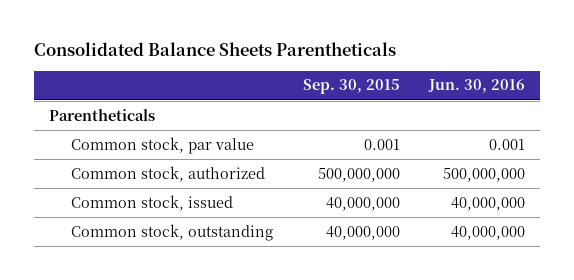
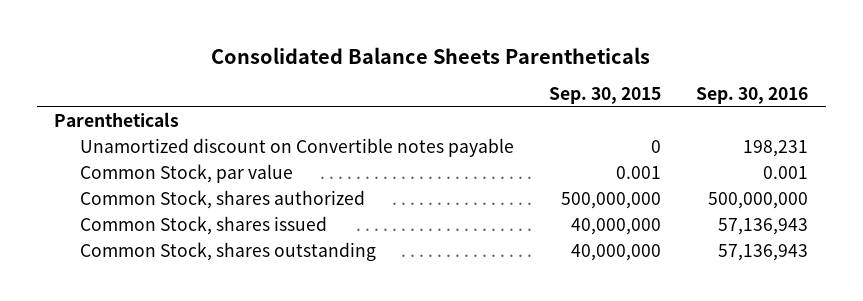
- | Sep. 30, 2015 | Jun. 30, 2016
+ | Sep. 30, 2015 | Sep. 30, 2016
- Common stock, par value | 0.001 | 0.001
- Common stock, authorized | 500,000,000 | 500,000,000
- Common stock, issued | 40,000,000 | 40,000,000
- Common stock, outstanding | 40,000,000 | 40,000,000
+ Unamortized discount on Convertible notes payable | 0 | 198,231
+ Common Stock, par value | 0.001 | 0.001
+ Common Stock, shares authorized | 500,000,000 | 500,000,000
+ Common Stock, shares issued | 40,000,000 | 57,136,943
+ Common Stock, shares outstanding | 40,000,000 | 57,136,943

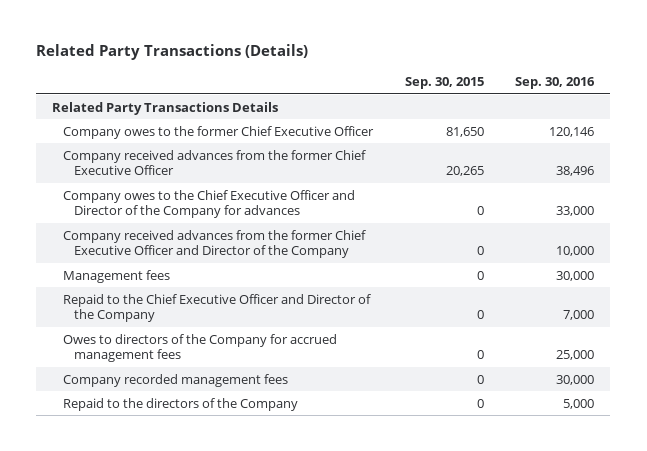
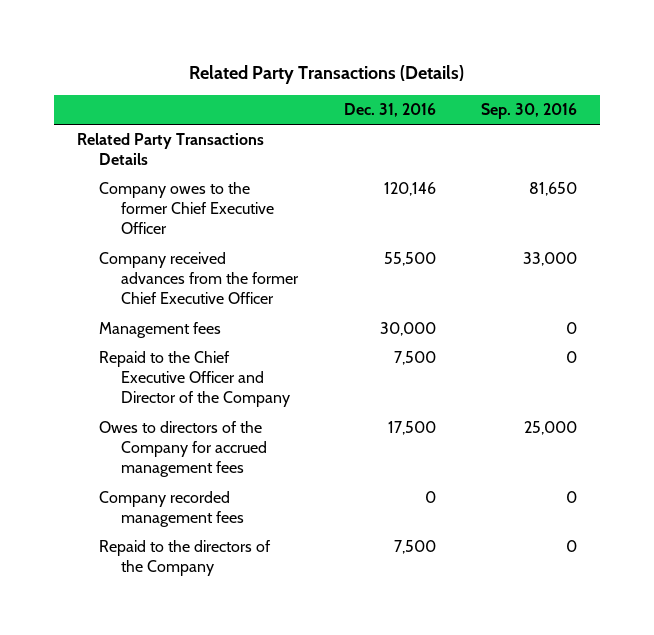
- | Sep. 30, 2015 | Sep. 30, 2016
+ | Dec. 31, 2016 | Sep. 30, 2016
- Company owes to the former Chief Executive Officer | 81,650 | 120,146
- Company received advances from the former Chief Executive Officer | 20,265 | 38,496
- Company owes to the Chief Executive Officer and Director of the Company for advances | 0 | 33,000
- Company received advances from the former Chief Executive Officer and Director of the Company | 0 | 10,000
- Management fees | 0 | 30,000
- Repaid to the Chief Executive Officer and Director of the Company | 0 | 7,000
+ Company owes to the former Chief Executive Officer | 120,146 | 81,650
+ Company received advances from the former Chief Executive Officer | 55,500 | 33,000
+ Management fees | 30,000 | 0
+ Repaid to the Chief Executive Officer and Director of the Company | 7,500 | 0
- Company recorded management fees | 0 | 30,000
- Repaid to the directors of the Company | 0 | 5,000
+ Company recorded management fees | 0 | 0
+ Repaid to the directors of the Company | 7,500 | 0

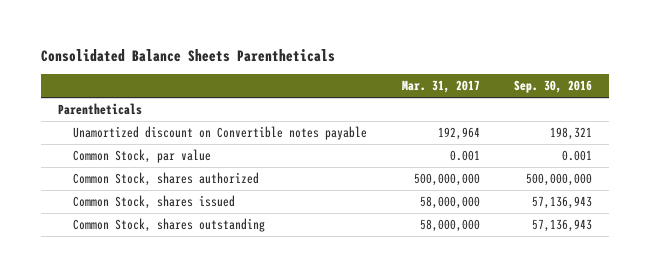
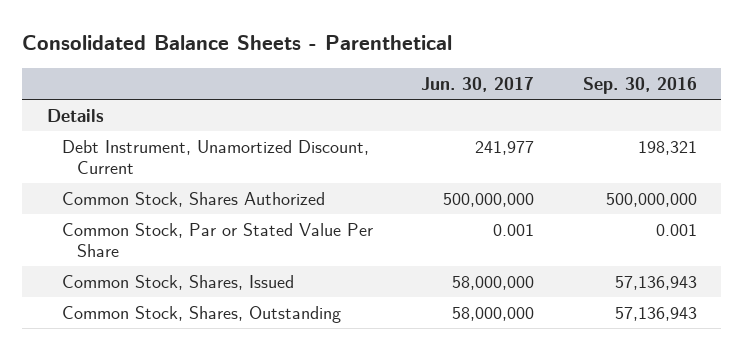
- Consolidated Balance Sheets Parentheticals
+ Consolidated Balance Sheets - Parenthetical
- | Mar. 31, 2017 | Sep. 30, 2016
+ | Jun. 30, 2017 | Sep. 30, 2016
- Parentheticals
- Unamortized discount on Convertible notes payable | 192,964 | 198,321
- Common Stock, par value | 0.001 | 0.001
- Common Stock, shares authorized | 500,000,000 | 500,000,000
- Common Stock, shares issued | 58,000,000 | 57,136,943
- Common Stock, shares outstanding | 58,000,000 | 57,136,943
+ Details
+ Debt Instrument, Unamortized Discount, Current | 241,977 | 198,321
+ Common Stock, Shares Authorized | 500,000,000 | 500,000,000
+ Common Stock, Par or Stated Value Per Share | 0.001 | 0.001
+ Common Stock, Shares, Issued | 58,000,000 | 57,136,943
+ Common Stock, Shares, Outstanding | 58,000,000 | 57,136,943

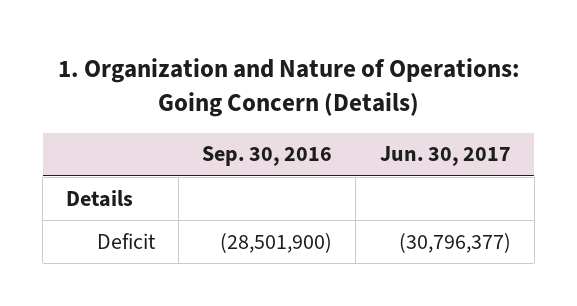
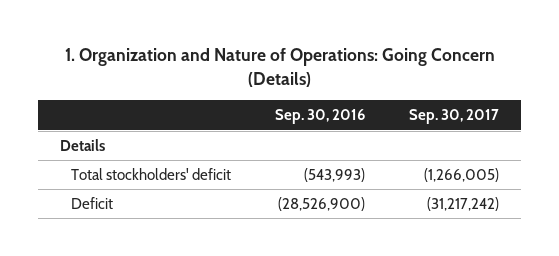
- | Sep. 30, 2016 | Jun. 30, 2017
+ | Sep. 30, 2016 | Sep. 30, 2017
- Deficit | (28,501,900) | (30,796,377)
+ Total stockholders' deficit | (543,993) | (1,266,005)
+ Deficit | (28,526,900) | (31,217,242)

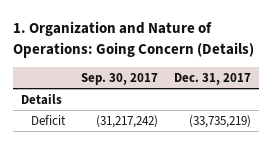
- | Sep. 30, 2016 | Sep. 30, 2017
+ | Sep. 30, 2017 | Dec. 31, 2017
- Total stockholders' deficit | (543,993) | (1,266,005)

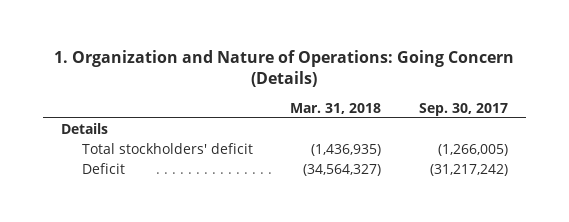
- | Sep. 30, 2017 | Dec. 31, 2017
+ | Mar. 31, 2018 | Sep. 30, 2017
+ Total stockholders' deficit | (1,436,935) | (1,266,005)

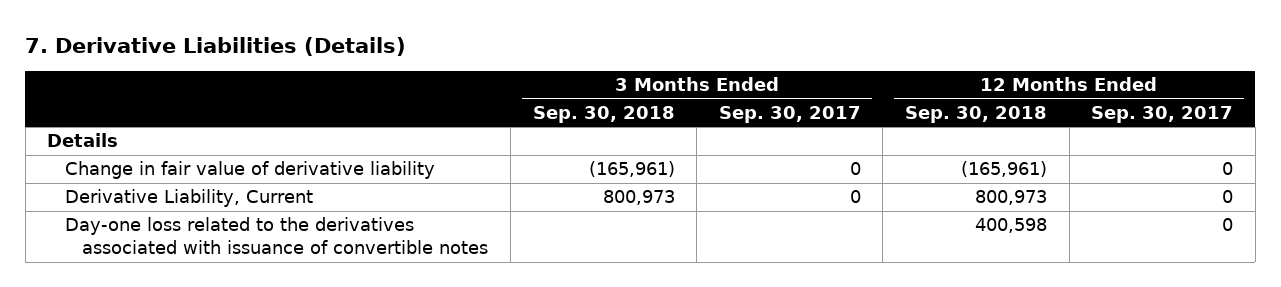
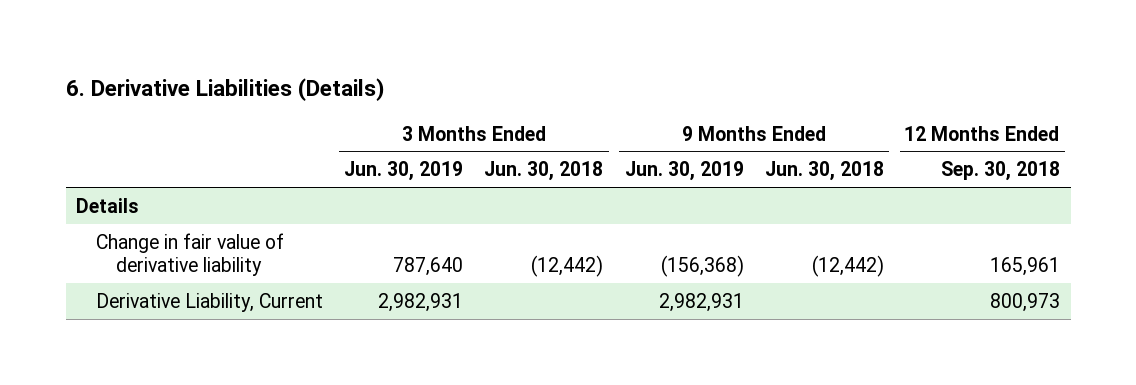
- 7. Derivative Liabilities (Details)
+ 6. Derivative Liabilities (Details)
- | 3 Months Ended Sep. 30, 2018 | 3 Months Ended Sep. 30, 2017 | 12 Months Ended Sep. 30, 2018 | 12 Months Ended Sep. 30, 2017
+ | 3 Months Ended Jun. 30, 2019 | 3 Months Ended Jun. 30, 2018 | 9 Months Ended Jun. 30, 2019 | 9 Months Ended Jun. 30, 2018 | 12 Months Ended Sep. 30, 2018
- Change in fair value of derivative liability | (165,961) | 0 | (165,961) | 0
+ Change in fair value of derivative liability | 787,640 | (12,442) | (156,368) | (12,442) | 165,961
- Day-one loss related to the derivatives associated with issuance of convertible notes | | | 400,598 | 0

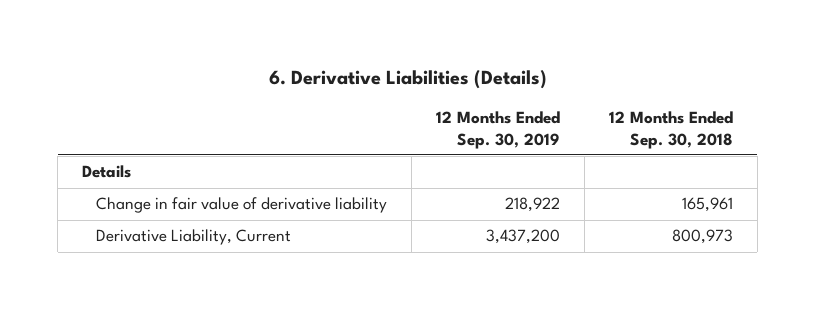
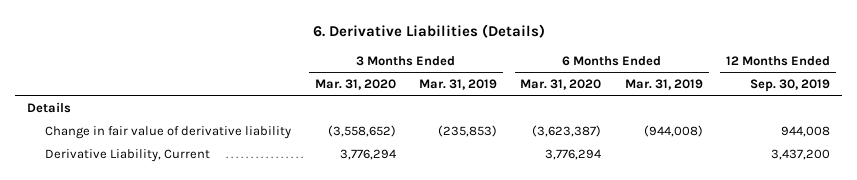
- | 12 Months Ended Sep. 30, 2019 | 12 Months Ended Sep. 30, 2018
+ | 3 Months Ended Mar. 31, 2020 | 3 Months Ended Mar. 31, 2019 | 6 Months Ended Mar. 31, 2020 | 6 Months Ended Mar. 31, 2019 | 12 Months Ended Sep. 30, 2019
- Change in fair value of derivative liability | 218,922 | 165,961
+ Change in fair value of derivative liability | (3,558,652) | (235,853) | (3,623,387) | (944,008) | 944,008

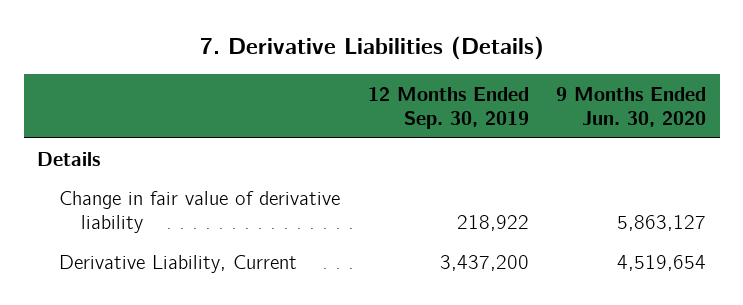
- 6. Derivative Liabilities (Details)
+ 7. Derivative Liabilities (Details)
- | 3 Months Ended Mar. 31, 2020 | 3 Months Ended Mar. 31, 2019 | 6 Months Ended Mar. 31, 2020 | 6 Months Ended Mar. 31, 2019 | 12 Months Ended Sep. 30, 2019
+ | 12 Months Ended Sep. 30, 2019 | 9 Months Ended Jun. 30, 2020
- Change in fair value of derivative liability | (3,558,652) | (235,853) | (3,623,387) | (944,008) | 944,008
+ Change in fair value of derivative liability | 218,922 | 5,863,127

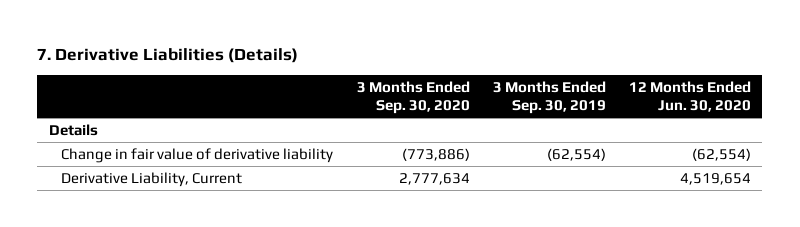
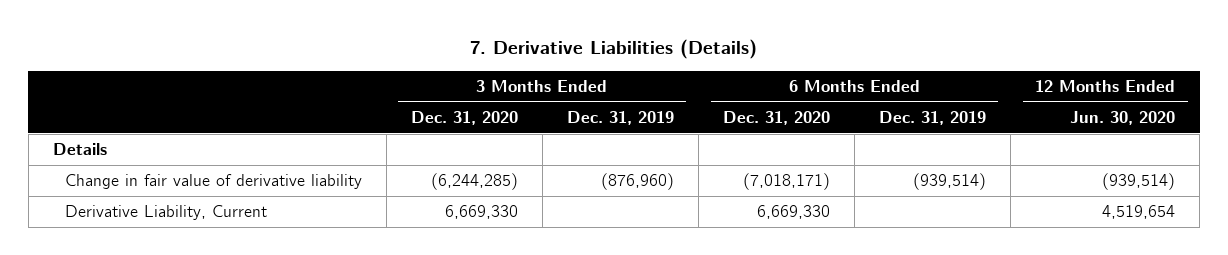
- | 3 Months Ended Sep. 30, 2020 | 3 Months Ended Sep. 30, 2019 | 12 Months Ended Jun. 30, 2020
+ | 3 Months Ended Dec. 31, 2020 | 3 Months Ended Dec. 31, 2019 | 6 Months Ended Dec. 31, 2020 | 6 Months Ended Dec. 31, 2019 | 12 Months Ended Jun. 30, 2020
- Change in fair value of derivative liability | (773,886) | (62,554) | (62,554)
+ Change in fair value of derivative liability | (6,244,285) | (876,960) | (7,018,171) | (939,514) | (939,514)

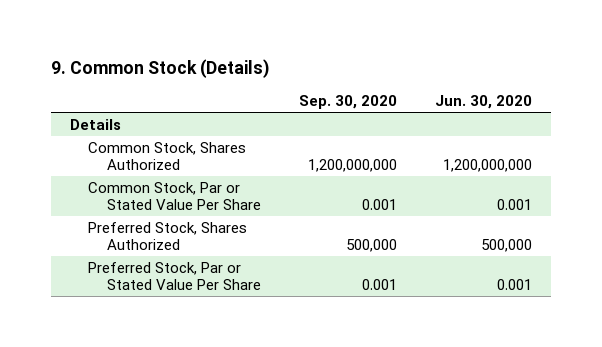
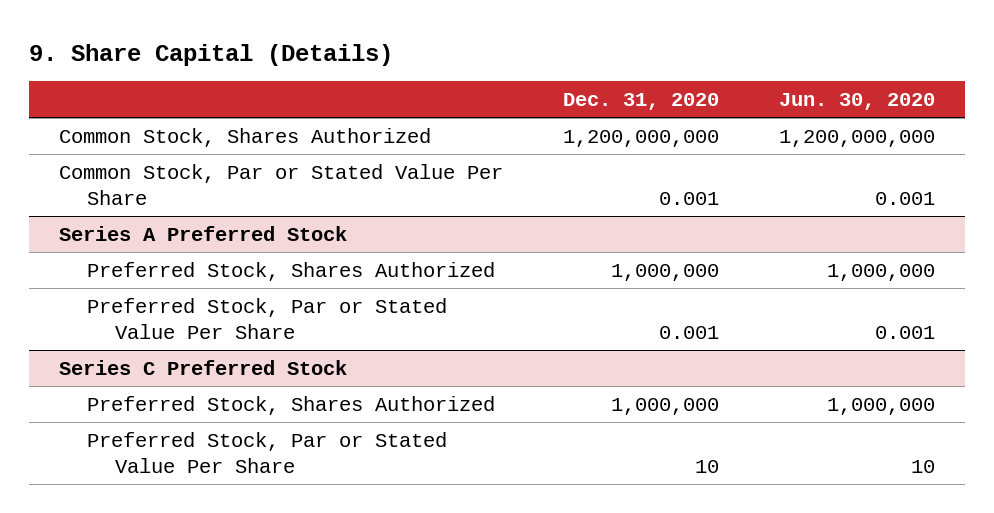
- 9. Common Stock (Details)
+ 9. Share Capital (Details)
- | Sep. 30, 2020 | Jun. 30, 2020
+ | Dec. 31, 2020 | Jun. 30, 2020
- Details
- Preferred Stock, Shares Authorized | 500,000 | 500,000
+ Series A Preferred Stock
+ Preferred Stock, Shares Authorized | 1,000,000 | 1,000,000
+ Series C Preferred Stock
+ Preferred Stock, Shares Authorized | 1,000,000 | 1,000,000
+ Preferred Stock, Par or Stated Value Per Share | 10 | 10

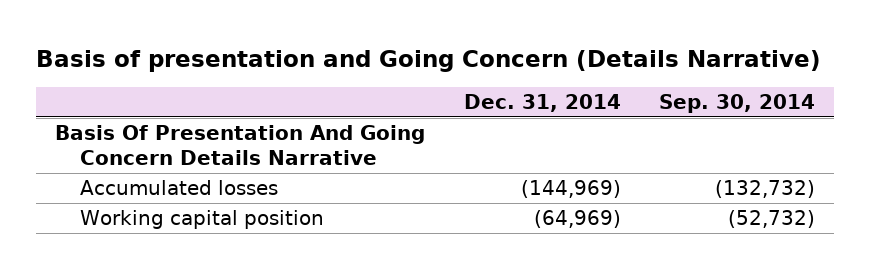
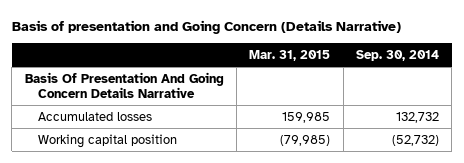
- | Dec. 31, 2014 | Sep. 30, 2014
+ | Mar. 31, 2015 | Sep. 30, 2014
- Accumulated losses | (144,969) | (132,732)
+ Accumulated losses | 159,985 | 132,732

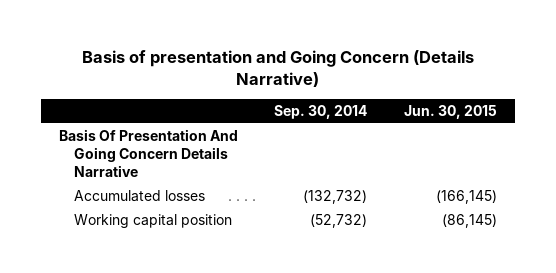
- | Mar. 31, 2015 | Sep. 30, 2014
+ | Sep. 30, 2014 | Jun. 30, 2015
- Accumulated losses | 159,985 | 132,732
+ Accumulated losses | (132,732) | (166,145)

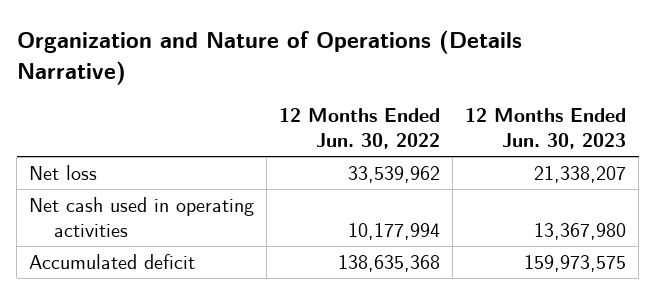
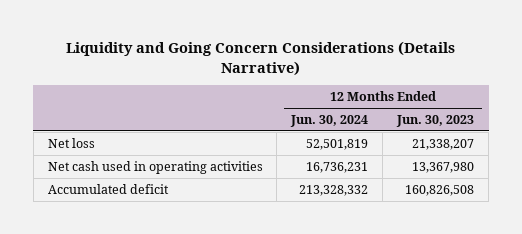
- Organization and Nature of Operations (Details Narrative)
+ Liquidity and Going Concern Considerations (Details Narrative)
- | 12 Months Ended Jun. 30, 2022 | 12 Months Ended Jun. 30, 2023
+ | 12 Months Ended Jun. 30, 2024 | 12 Months Ended Jun. 30, 2023
- Accumulated deficit | 138,635,368 | 159,973,575
+ Accumulated deficit | 213,328,332 | 160,826,508

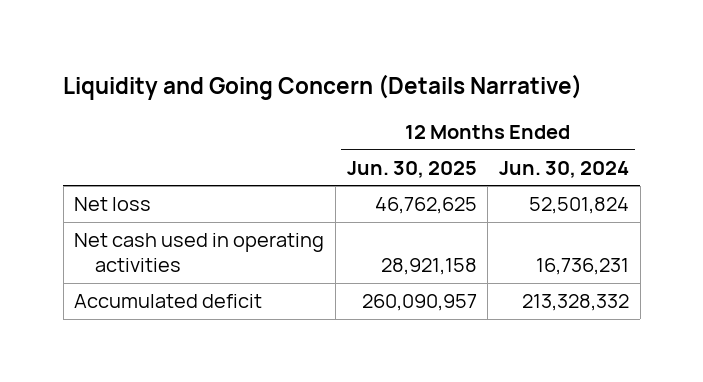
- Liquidity and Going Concern Considerations (Details Narrative)
+ Liquidity and Going Concern (Details Narrative)
- | 12 Months Ended Jun. 30, 2024 | 12 Months Ended Jun. 30, 2023
+ | 12 Months Ended Jun. 30, 2025 | 12 Months Ended Jun. 30, 2024
- Net loss | 52,501,819 | 21,338,207
+ Net loss | 46,762,625 | 52,501,824

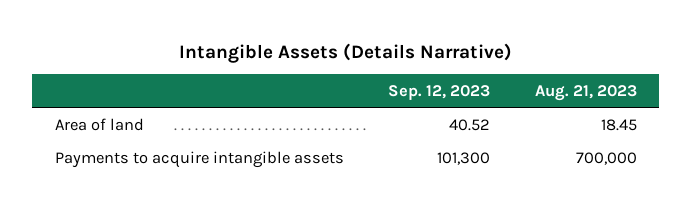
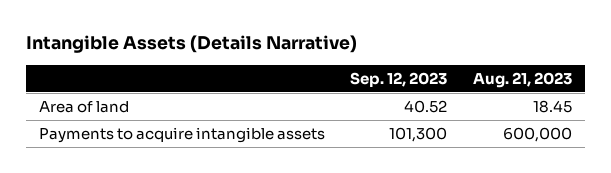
- Payments to acquire intangible assets | 101,300 | 700,000
+ Payments to acquire intangible assets | 101,300 | 600,000

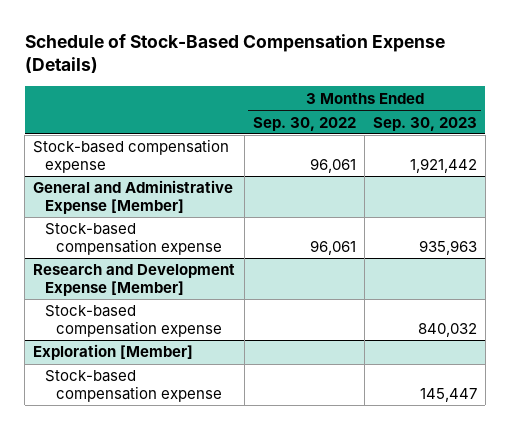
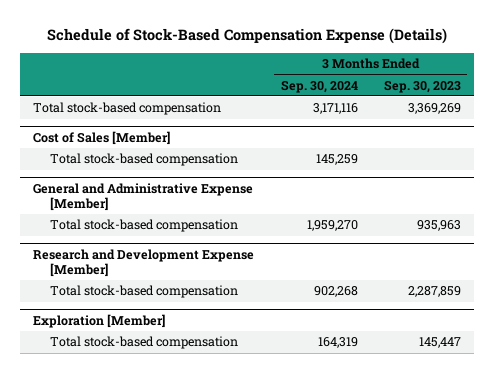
- | 3 Months Ended Sep. 30, 2022 | 3 Months Ended Sep. 30, 2023
+ | 3 Months Ended Sep. 30, 2024 | 3 Months Ended Sep. 30, 2023
- Stock-based compensation expense | 96,061 | 1,921,442
+ Total stock-based compensation | 3,171,116 | 3,369,269
+ Cost of Sales [Member]
+ Total stock-based compensation | 145,259 |
@ General and Administrative Expense [Member]
- Stock-based compensation expense | 96,061 | 935,963
+ Total stock-based compensation | 1,959,270 | 935,963
@ Research and Development Expense [Member]
- Stock-based compensation expense | | 840,032
+ Total stock-based compensation | 902,268 | 2,287,859
@ Exploration [Member]
- Stock-based compensation expense | | 145,447
+ Total stock-based compensation | 164,319 | 145,447

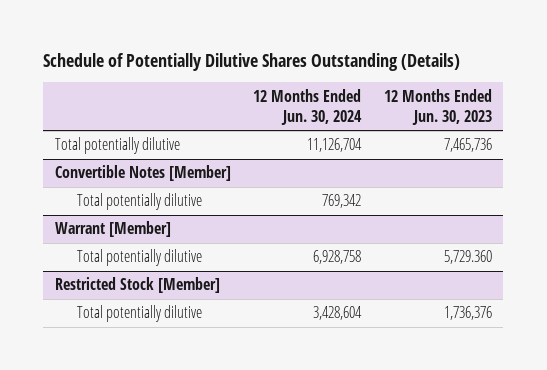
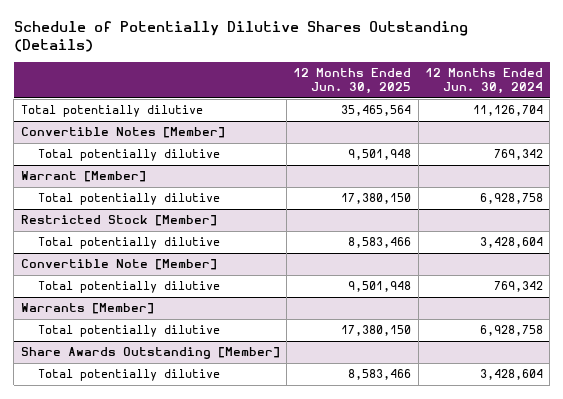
- | 12 Months Ended Jun. 30, 2024 | 12 Months Ended Jun. 30, 2023
+ | 12 Months Ended Jun. 30, 2025 | 12 Months Ended Jun. 30, 2024
+ Convertible Note [Member]
+ Total potentially dilutive | 9,501,948 | 769,342
+ Warrants [Member]
+ Total potentially dilutive | 17,380,150 | 6,928,758
+ Share Awards Outstanding [Member]
+ Total potentially dilutive | 8,583,466 | 3,428,604

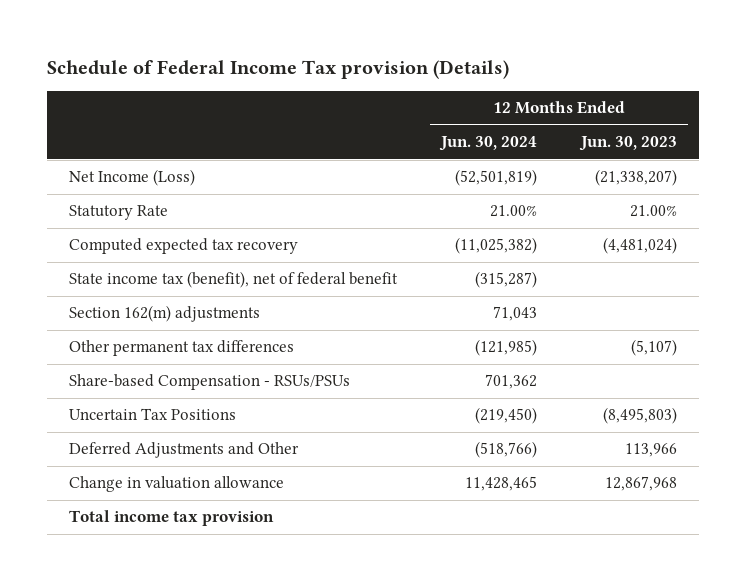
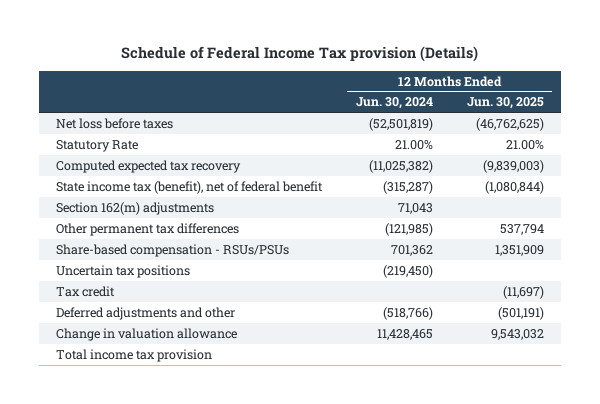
- | 12 Months Ended Jun. 30, 2024 | 12 Months Ended Jun. 30, 2023
+ | 12 Months Ended Jun. 30, 2024 | 12 Months Ended Jun. 30, 2025
- Net Income (Loss) | (52,501,819) | (21,338,207)
+ Net loss before taxes | (52,501,819) | (46,762,625)
- Share-based Compensation - RSUs/PSUs | 701,362 |
- Uncertain Tax Positions | (219,450) | (8,495,803)
- Deferred Adjustments and Other | (518,766) | 113,966
+ Share-based compensation - RSUs/PSUs | 701,362 | 1,351,909
+ Uncertain tax positions | (219,450) |
+ Tax credit | | (11,697)
+ Deferred adjustments and other | (518,766) | (501,191)

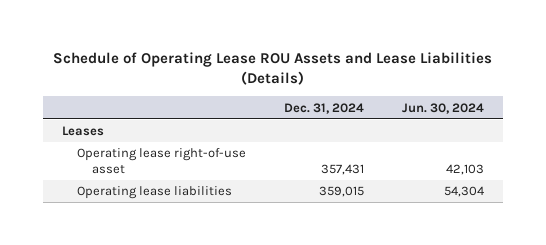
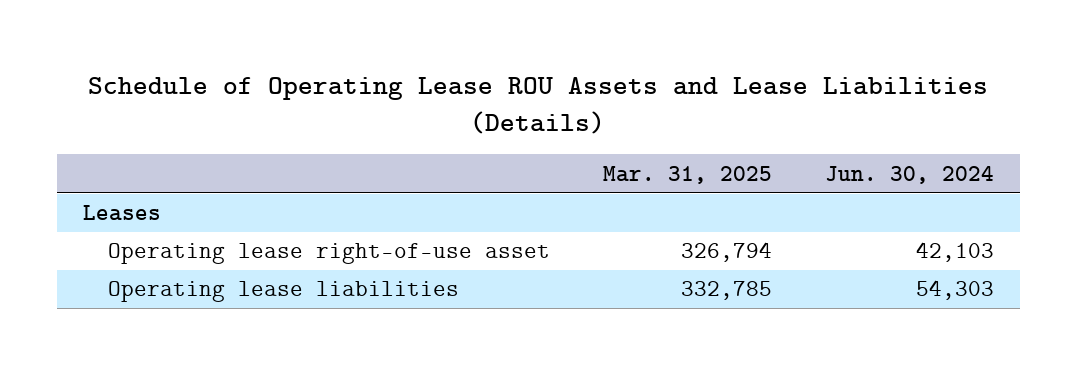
- | Dec. 31, 2024 | Jun. 30, 2024
+ | Mar. 31, 2025 | Jun. 30, 2024
- Operating lease liabilities | 359,015 | 54,304
+ Operating lease liabilities | 332,785 | 54,303

